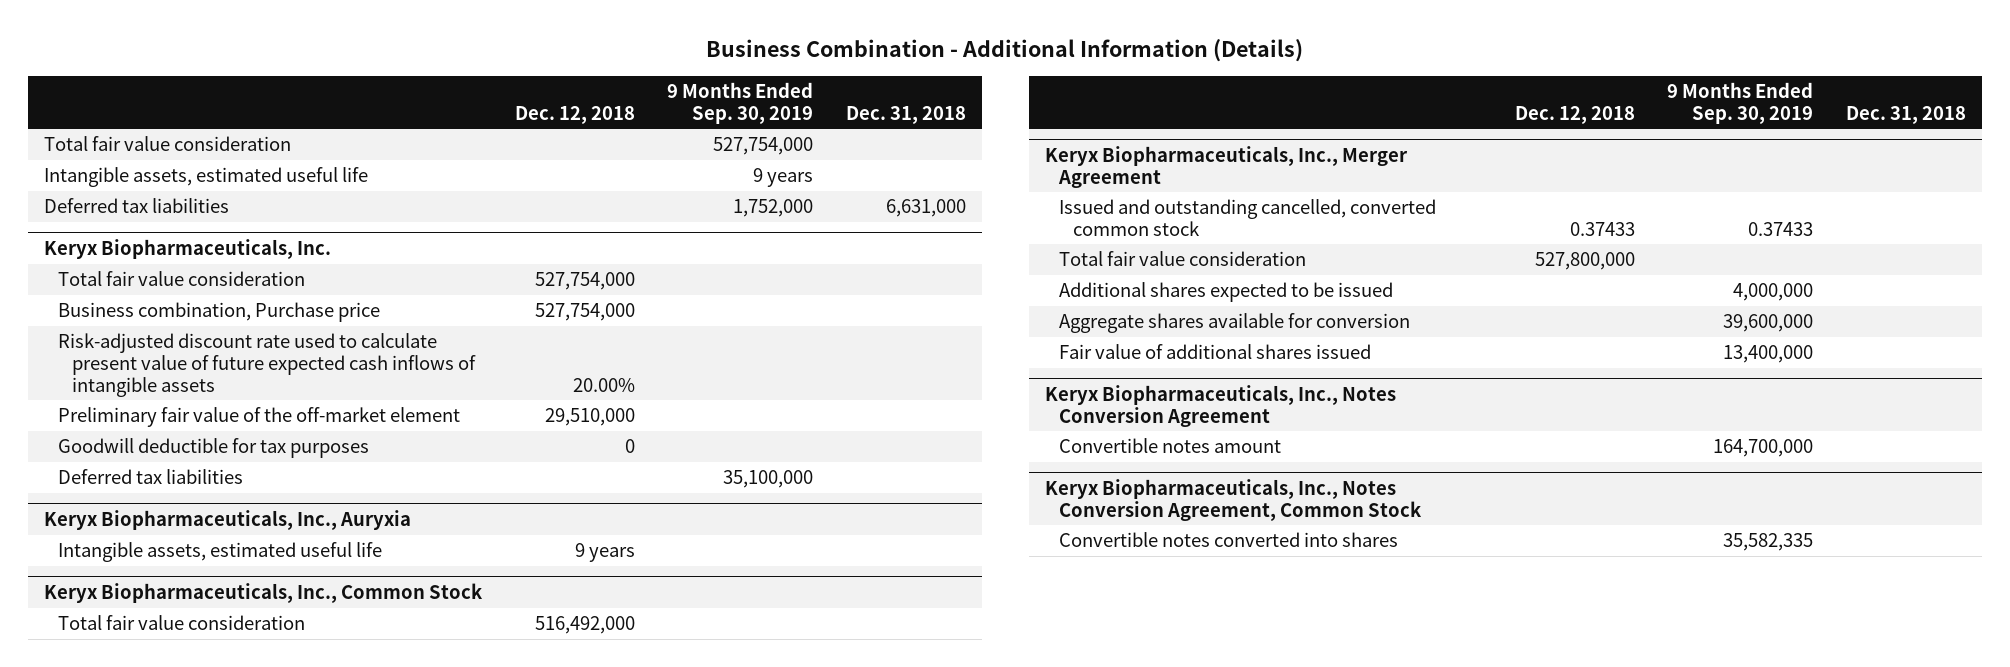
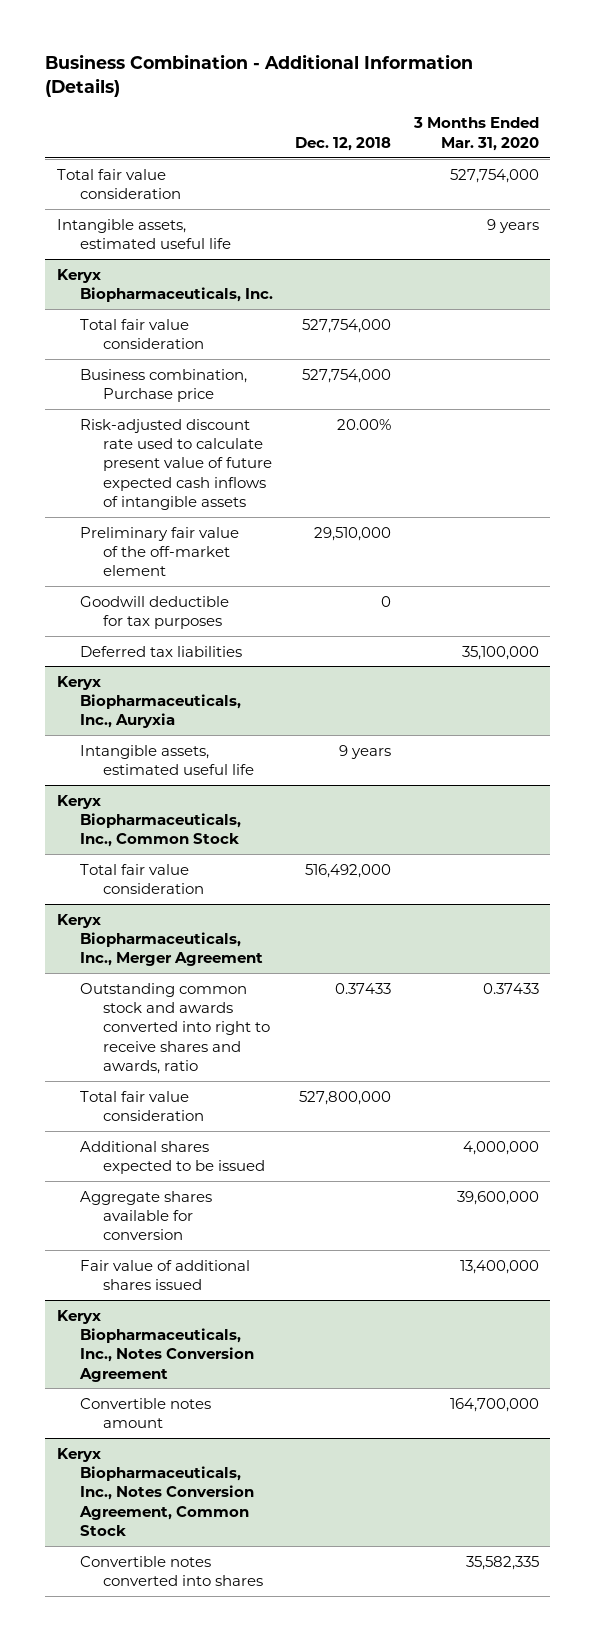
- | Dec. 12, 2018 | 9 Months Ended Sep. 30, 2019 | Dec. 31, 2018
+ | Dec. 12, 2018 | 3 Months Ended Mar. 31, 2020
- Deferred tax liabilities | | 1,752,000 | 6,631,000
@ Keryx Biopharmaceuticals, Inc., Merger Agreement
- Issued and outstanding cancelled, converted common stock | 0.37433 | 0.37433 |
+ Outstanding common stock and awards converted into right to receive shares and awards, ratio | 0.37433 | 0.37433

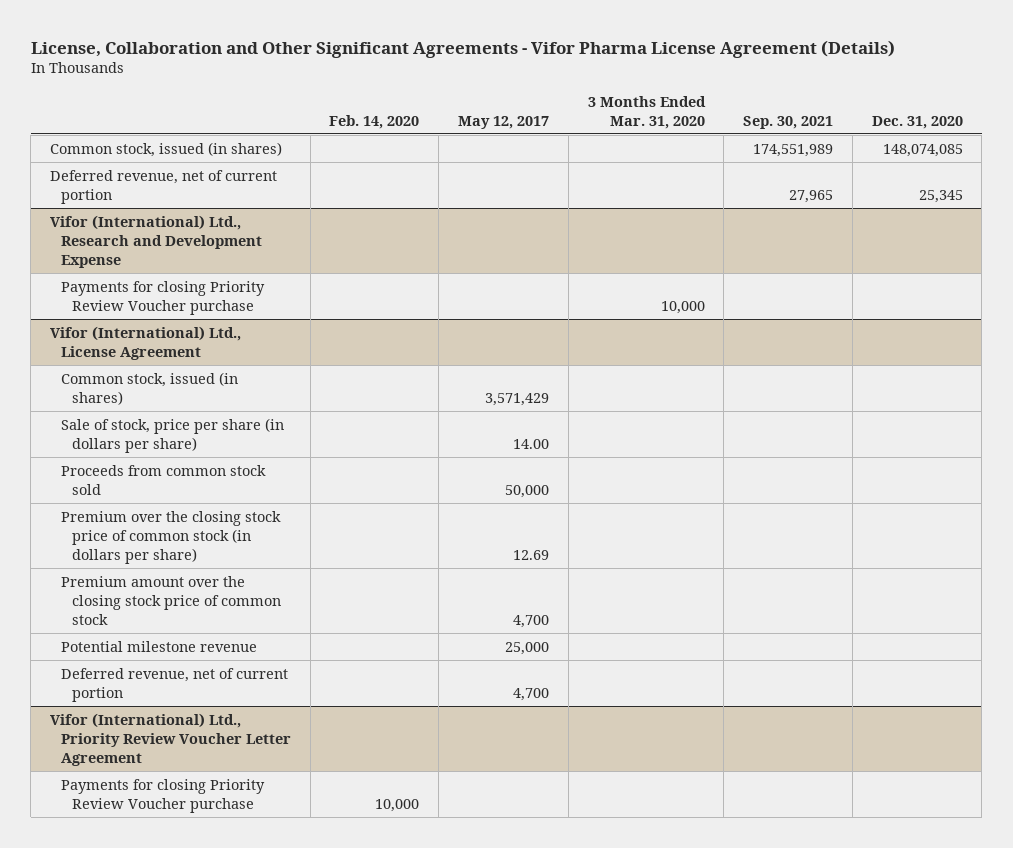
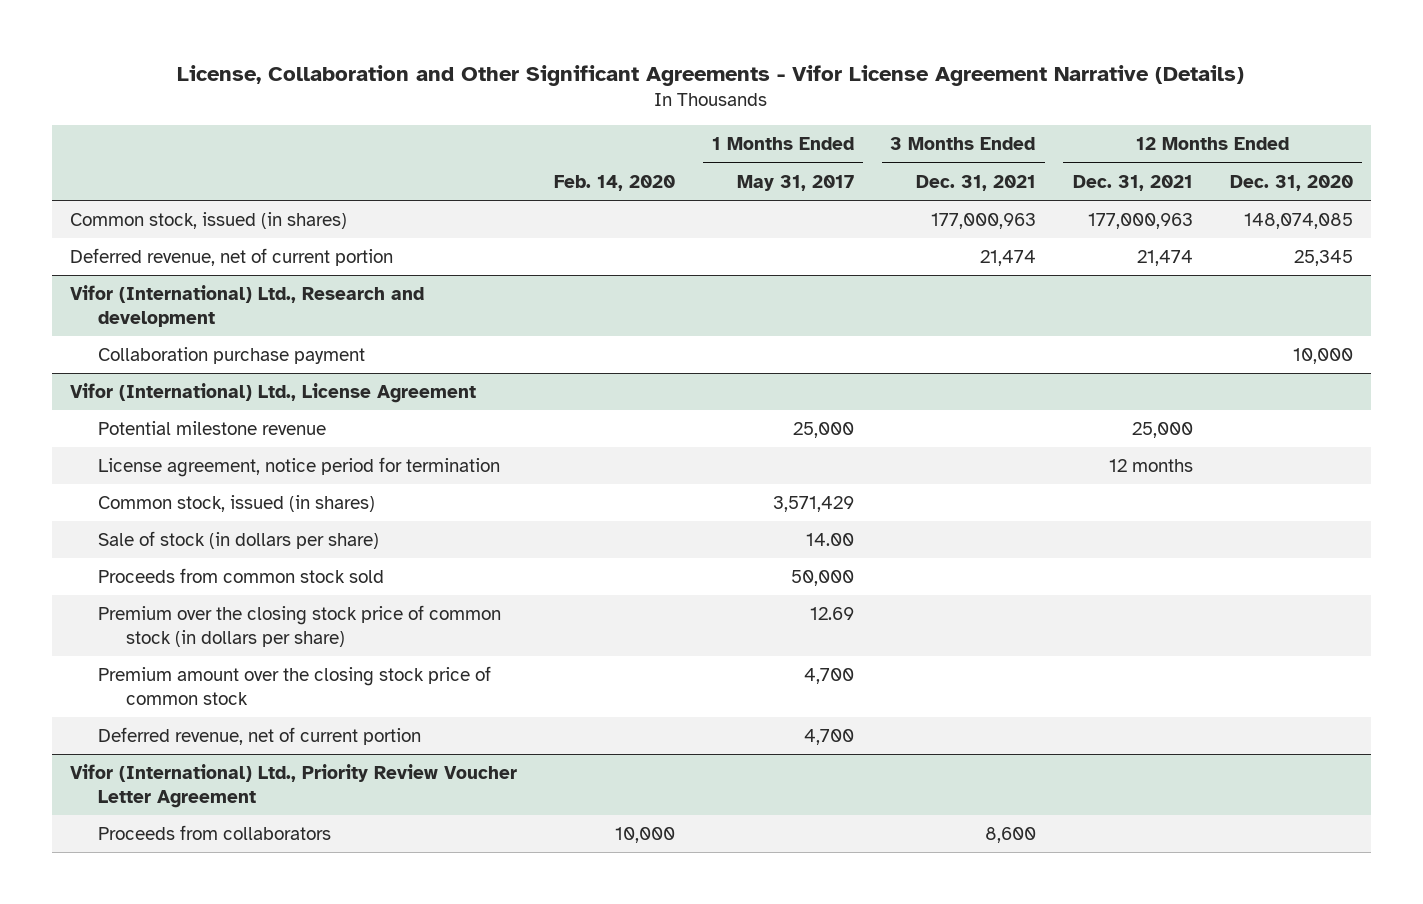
- License, Collaboration and Other Significant Agreements - Vifor Pharma License Agreement (Details)
+ License, Collaboration and Other Significant Agreements - Vifor License Agreement Narrative (Details)
- | Feb. 14, 2020 | May 12, 2017 | 3 Months Ended Mar. 31, 2020 | Sep. 30, 2021 | Dec. 31, 2020
+ | Feb. 14, 2020 | 1 Months Ended May 31, 2017 | 3 Months Ended Dec. 31, 2021 | 12 Months Ended Dec. 31, 2021 | 12 Months Ended Dec. 31, 2020
- Vifor (International) Ltd., Research and Development Expense
- Payments for closing Priority Review Voucher purchase | | | 10,000 | |
+ Vifor (International) Ltd., Research and development
+ Collaboration purchase payment | | | | | 10,000
@ Vifor (International) Ltd., License Agreement
moved up: Potential milestone revenue | | 25,000 | | 25,000 |
+ License agreement, notice period for termination | | | | 12 months |
- Sale of stock, price per share (in dollars per share) | | 14.00 | | |
+ Sale of stock (in dollars per share) | | 14.00 | | |
@ Vifor (International) Ltd., Priority Review Voucher Letter Agreement
- Payments for closing Priority Review Voucher purchase | 10,000 | | | |
+ Proceeds from collaborators | 10,000 | | 8,600 | |

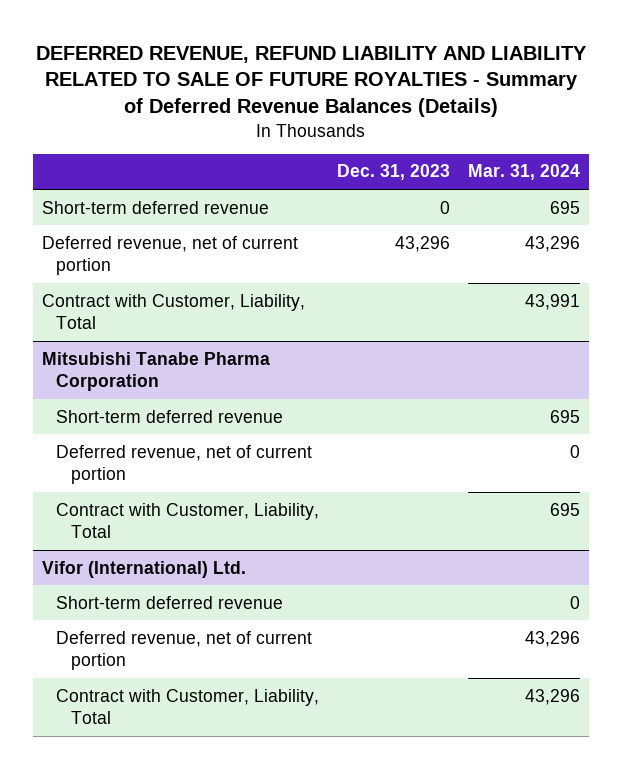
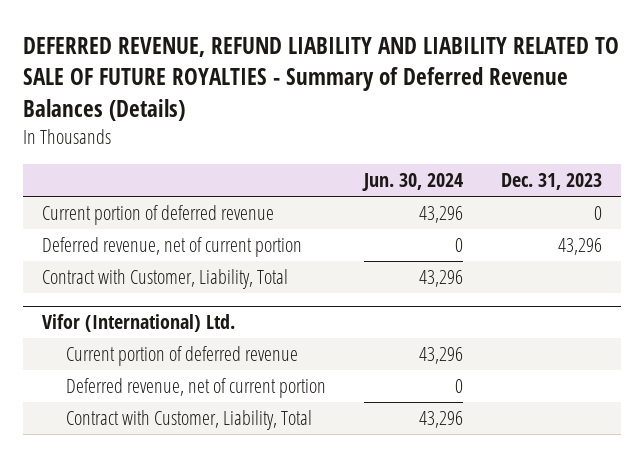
- | Dec. 31, 2023 | Mar. 31, 2024
+ | Jun. 30, 2024 | Dec. 31, 2023
- Short-term deferred revenue | 0 | 695
+ Current portion of deferred revenue | 43,296 | 0
- Mitsubishi Tanabe Pharma Corporation
- Short-term deferred revenue | | 695
- Deferred revenue, net of current portion | | 0
- Contract with Customer, Liability, Total | | 695
@ Vifor (International) Ltd.
- Short-term deferred revenue | | 0
+ Current portion of deferred revenue | 43,296 |

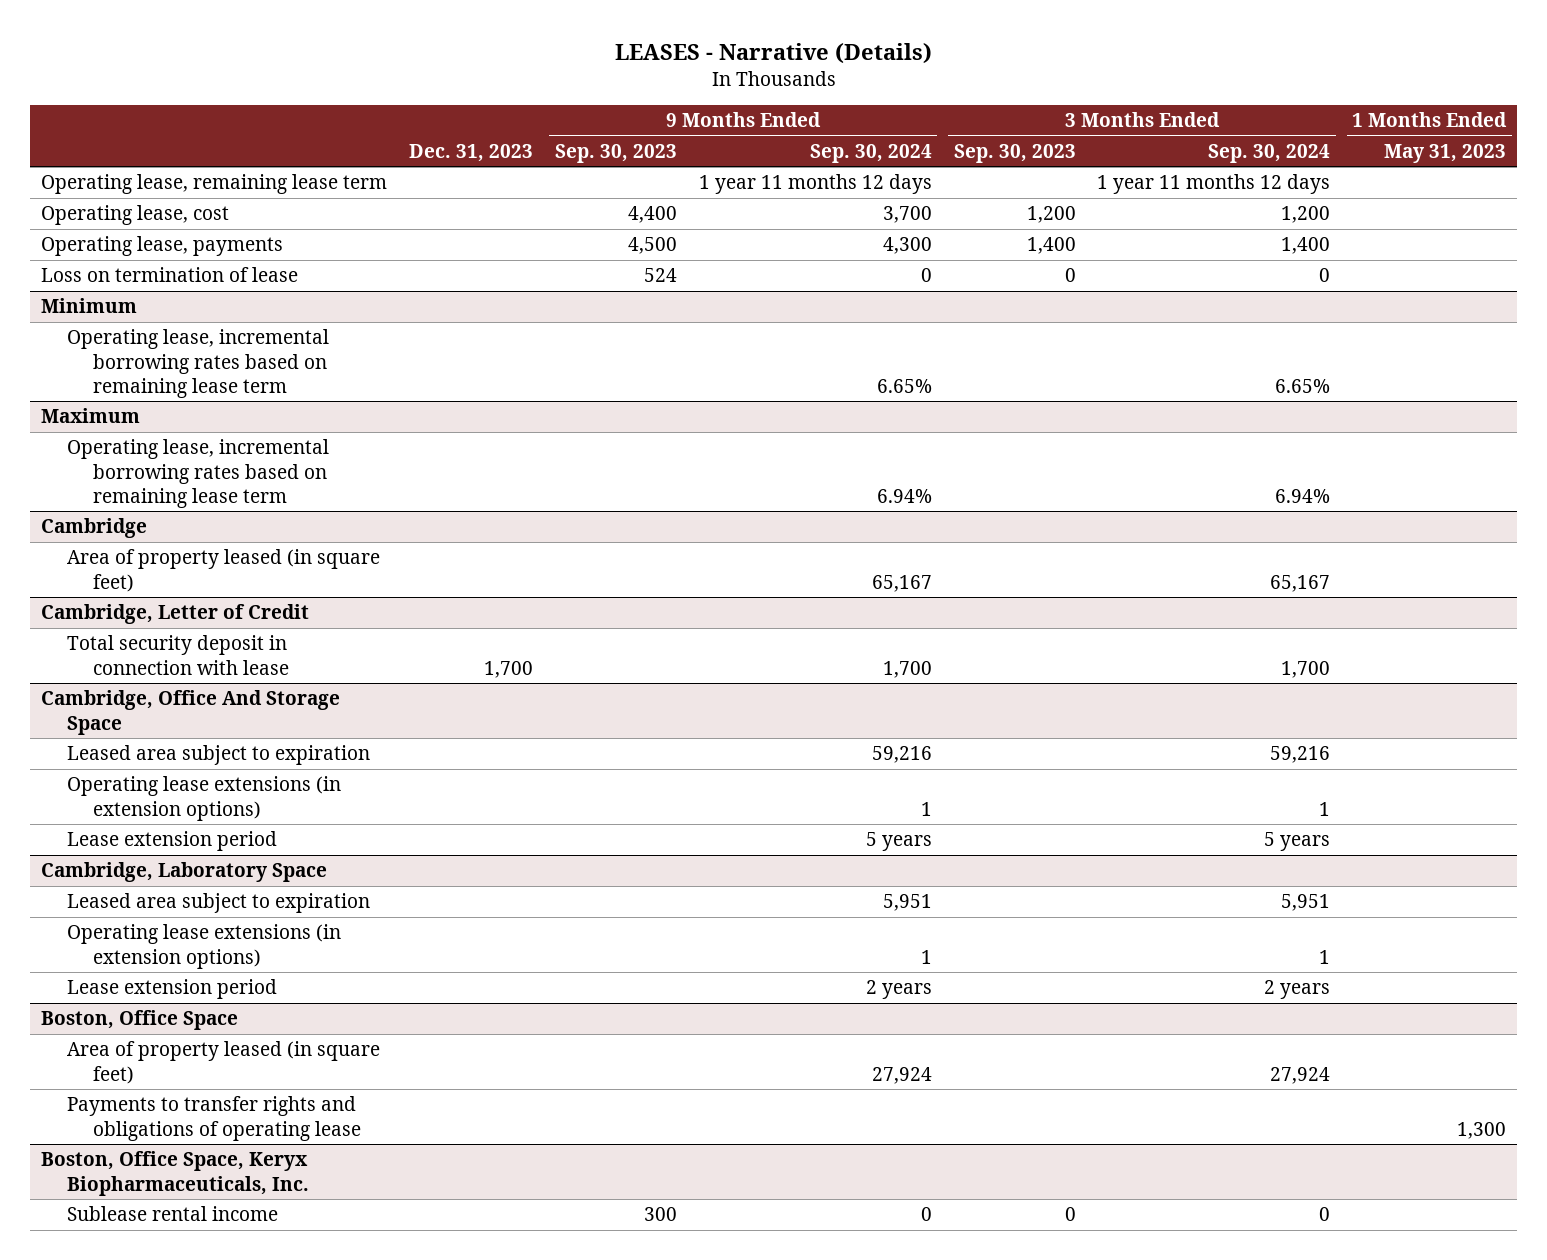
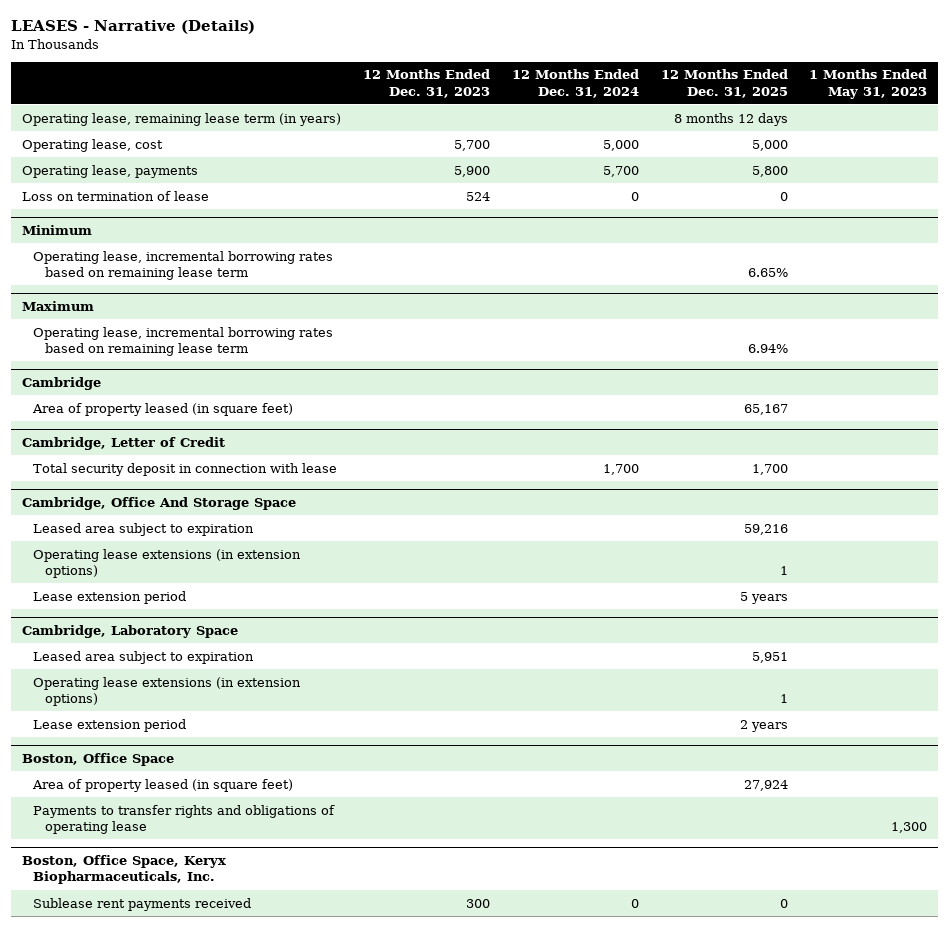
- | Dec. 31, 2023 | 9 Months Ended Sep. 30, 2023 | 9 Months Ended Sep. 30, 2024 | 3 Months Ended Sep. 30, 2023 | 3 Months Ended Sep. 30, 2024 | 1 Months Ended May 31, 2023
+ | 12 Months Ended Dec. 31, 2023 | 12 Months Ended Dec. 31, 2024 | 12 Months Ended Dec. 31, 2025 | 1 Months Ended May 31, 2023
- Operating lease, remaining lease term | | | 1 year 11 months 12 days | | 1 year 11 months 12 days |
+ Operating lease, remaining lease term (in years) | | | 8 months 12 days |
@ Boston, Office Space, Keryx Biopharmaceuticals, Inc.
- Sublease rental income | | 300 | 0 | 0 | 0 |
+ Sublease rent payments received | 300 | 0 | 0 |

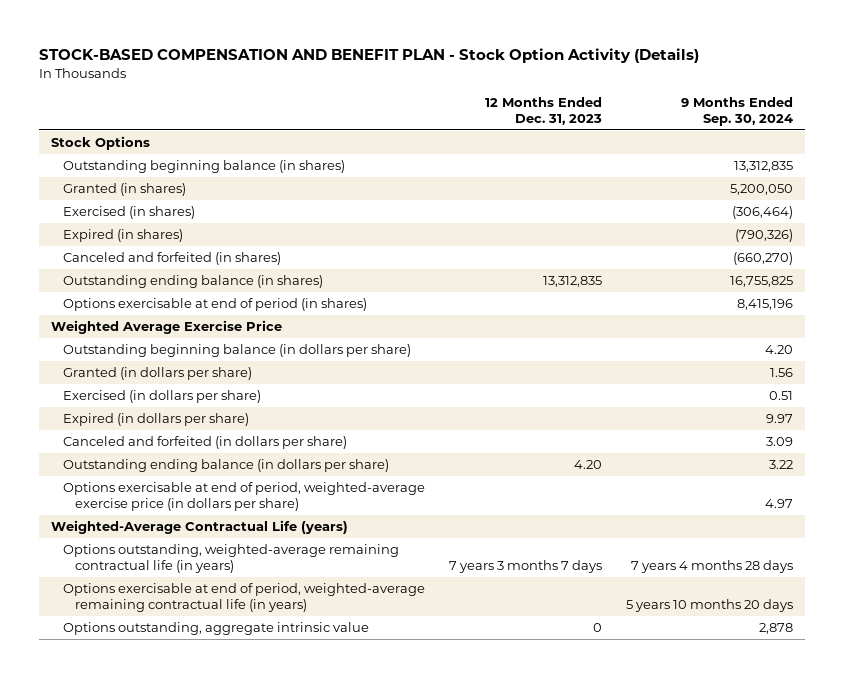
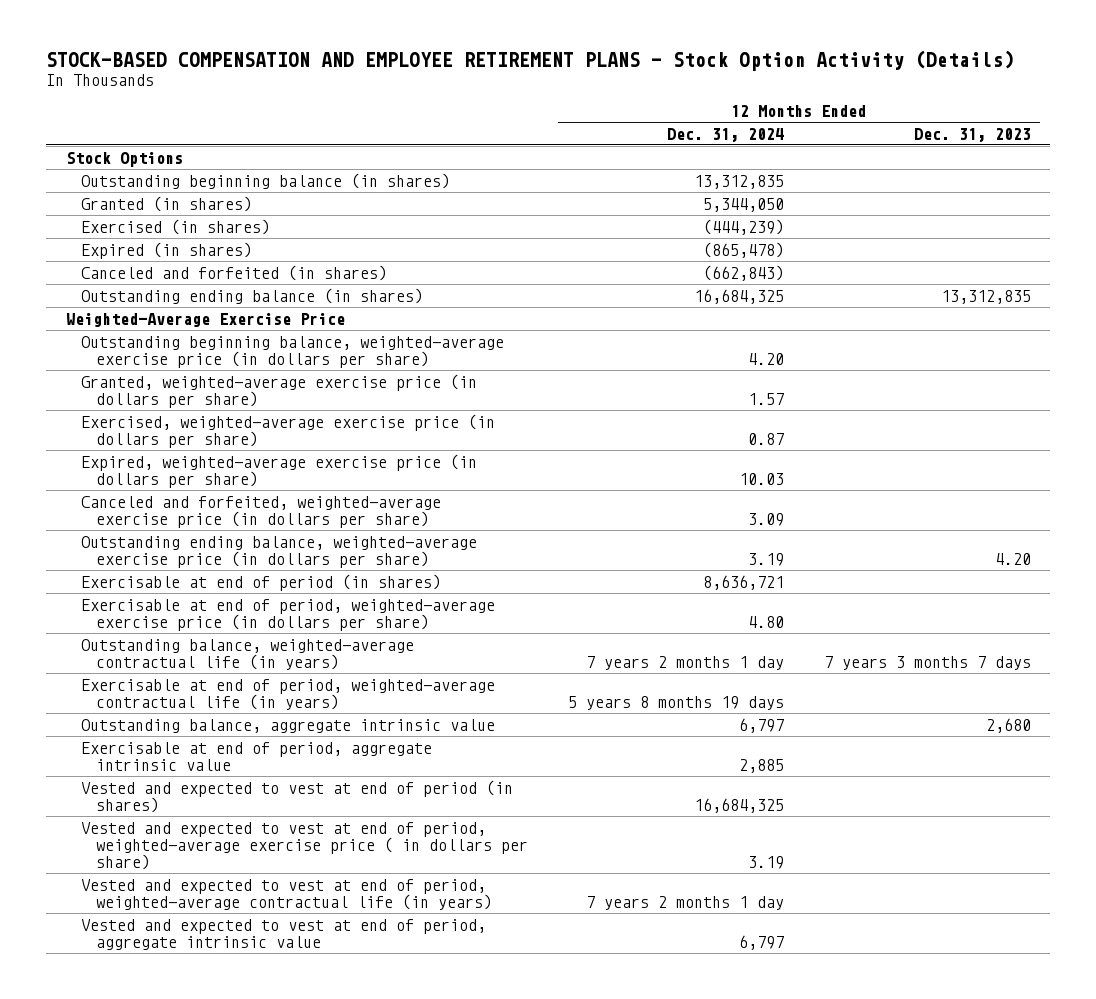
- STOCK-BASED COMPENSATION AND BENEFIT PLAN - Stock Option Activity (Details)
+ STOCK-BASED COMPENSATION AND EMPLOYEE RETIREMENT PLANS - Stock Option Activity (Details)
- | 12 Months Ended Dec. 31, 2023 | 9 Months Ended Sep. 30, 2024
+ | 12 Months Ended Dec. 31, 2024 | 12 Months Ended Dec. 31, 2023
- Options exercisable at end of period (in shares) | | 8,415,196
- Weighted Average Exercise Price
- Outstanding beginning balance (in dollars per share) | | 4.20
- Granted (in dollars per share) | | 1.56
- Exercised (in dollars per share) | | 0.51
- Expired (in dollars per share) | | 9.97
- Canceled and forfeited (in dollars per share) | | 3.09
- Outstanding ending balance (in dollars per share) | 4.20 | 3.22
- Options exercisable at end of period, weighted-average exercise price (in dollars per share) | | 4.97
- Weighted-Average Contractual Life (years)
- Options outstanding, weighted-average remaining contractual life (in years) | 7 years 3 months 7 days | 7 years 4 months 28 days
- Options exercisable at end of period, weighted-average remaining contractual life (in years) | | 5 years 10 months 20 days
- Options outstanding, aggregate intrinsic value | 0 | 2,878
+ Weighted-Average Exercise Price
+ Outstanding beginning balance, weighted-average exercise price (in dollars per share) | 4.20 |
+ Granted, weighted-average exercise price (in dollars per share) | 1.57 |
+ Exercised, weighted-average exercise price (in dollars per share) | 0.87 |
+ Expired, weighted-average exercise price (in dollars per share) | 10.03 |
+ Canceled and forfeited, weighted-average exercise price (in dollars per share) | 3.09 |
+ Outstanding ending balance, weighted-average exercise price (in dollars per share) | 3.19 | 4.20
+ Exercisable at end of period (in shares) | 8,636,721 |
+ Exercisable at end of period, weighted-average exercise price (in dollars per share) | 4.80 |
+ Outstanding balance, weighted-average contractual life (in years) | 7 years 2 months 1 day | 7 years 3 months 7 days
+ Exercisable at end of period, weighted-average contractual life (in years) | 5 years 8 months 19 days |
+ Outstanding balance, aggregate intrinsic value | 6,797 | 2,680
+ Exercisable at end of period, aggregate intrinsic value | 2,885 |
+ Vested and expected to vest at end of period (in shares) | 16,684,325 |
+ Vested and expected to vest at end of period, weighted-average exercise price ( in dollars per share) | 3.19 |
+ Vested and expected to vest at end of period, weighted-average contractual life (in years) | 7 years 2 months 1 day |
+ Vested and expected to vest at end of period, aggregate intrinsic value | 6,797 |

